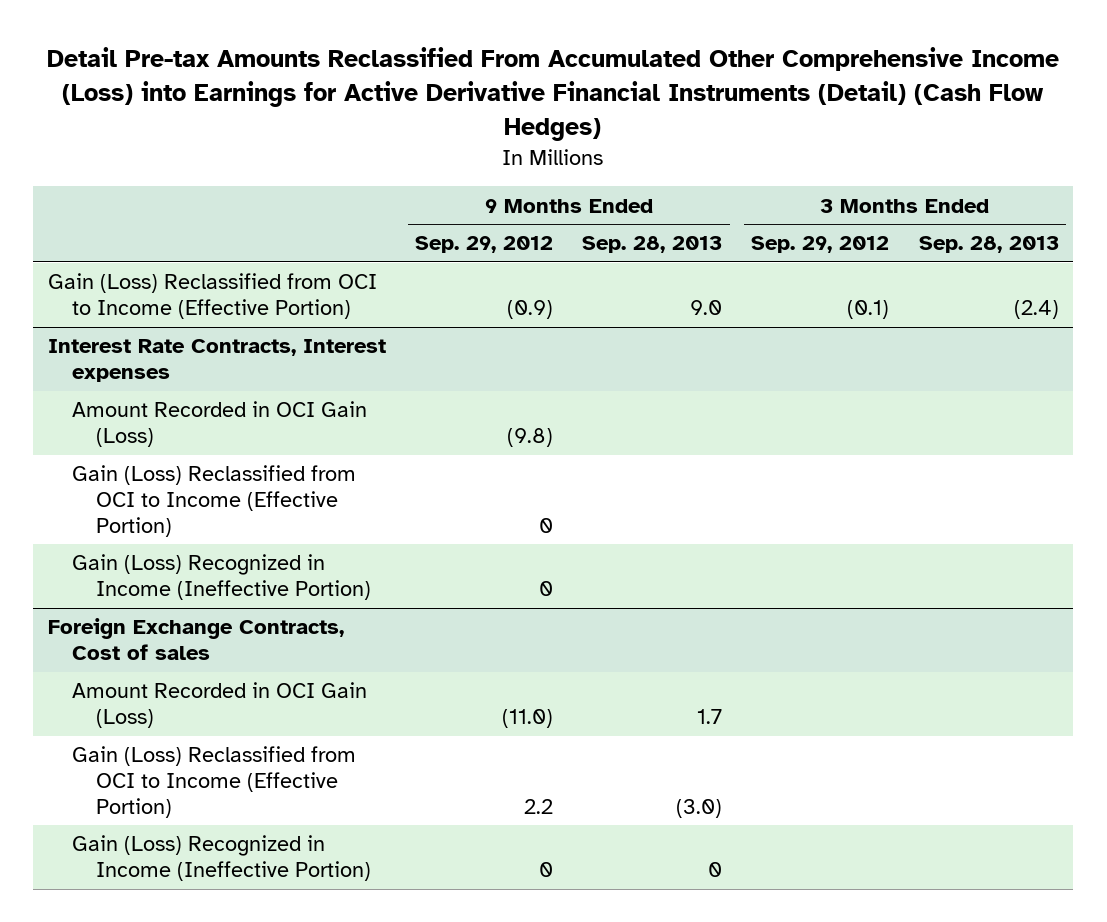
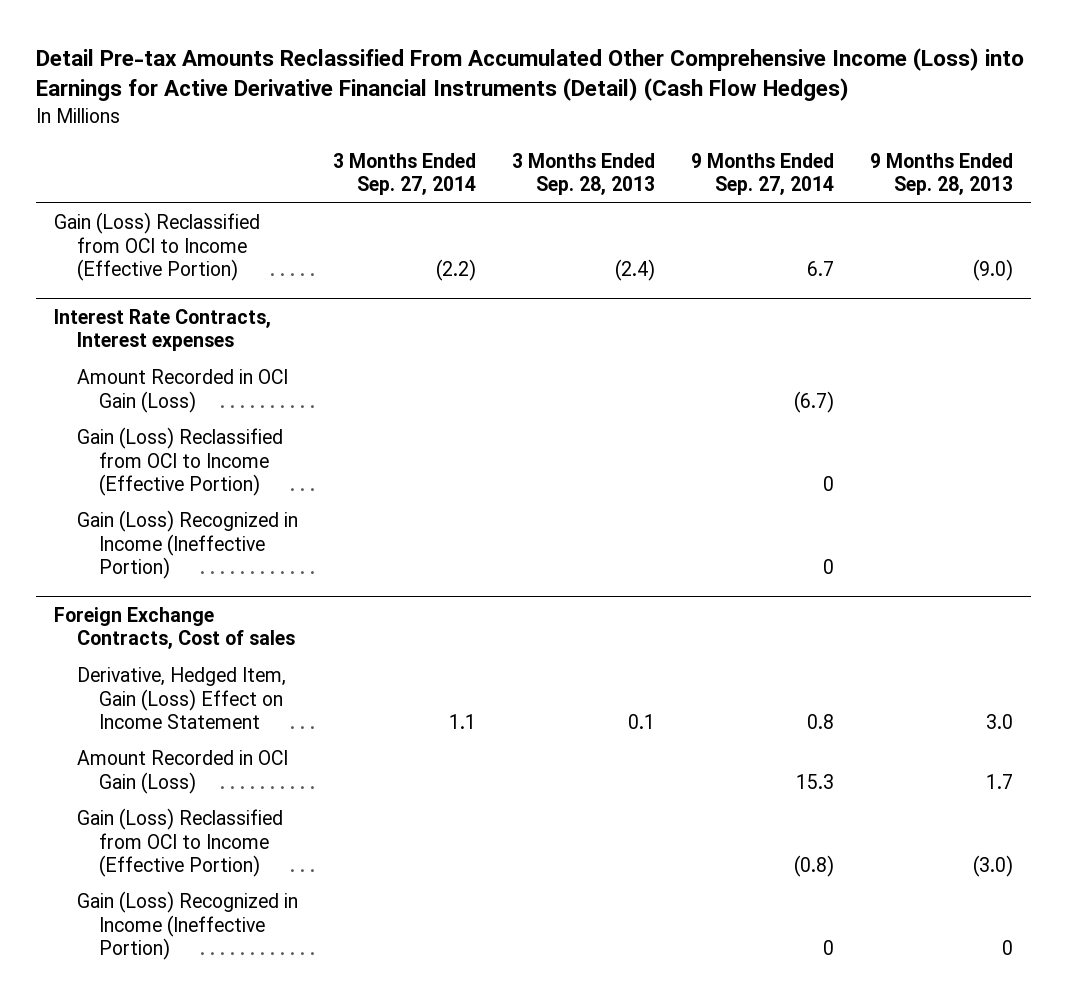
- | 9 Months Ended Sep. 29, 2012 | 9 Months Ended Sep. 28, 2013 | 3 Months Ended Sep. 29, 2012 | 3 Months Ended Sep. 28, 2013
+ | 3 Months Ended Sep. 27, 2014 | 3 Months Ended Sep. 28, 2013 | 9 Months Ended Sep. 27, 2014 | 9 Months Ended Sep. 28, 2013
- Gain (Loss) Reclassified from OCI to Income (Effective Portion) | (0.9) | 9.0 | (0.1) | (2.4)
+ Gain (Loss) Reclassified from OCI to Income (Effective Portion) | (2.2) | (2.4) | 6.7 | (9.0)
@ Foreign Exchange Contracts, Cost of sales
+ Derivative, Hedged Item, Gain (Loss) Effect on Income Statement | 1.1 | 0.1 | 0.8 | 3.0

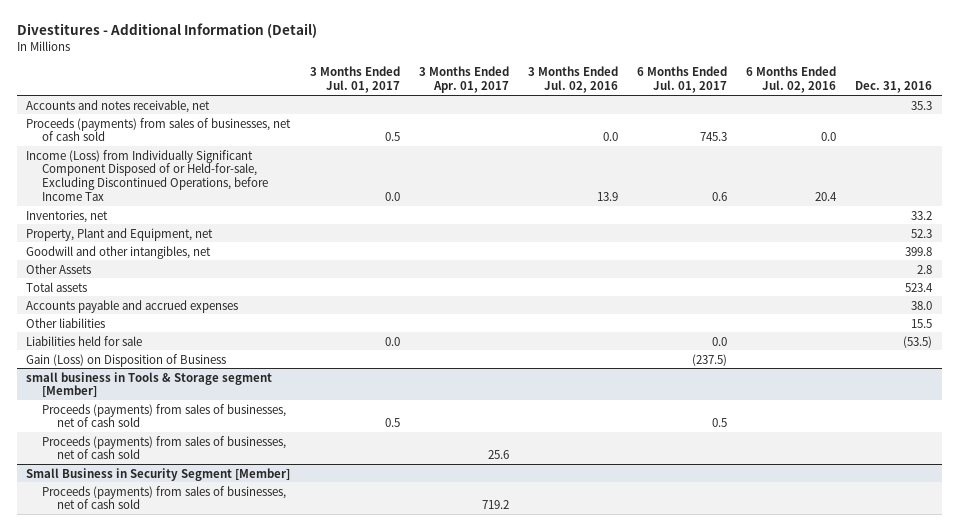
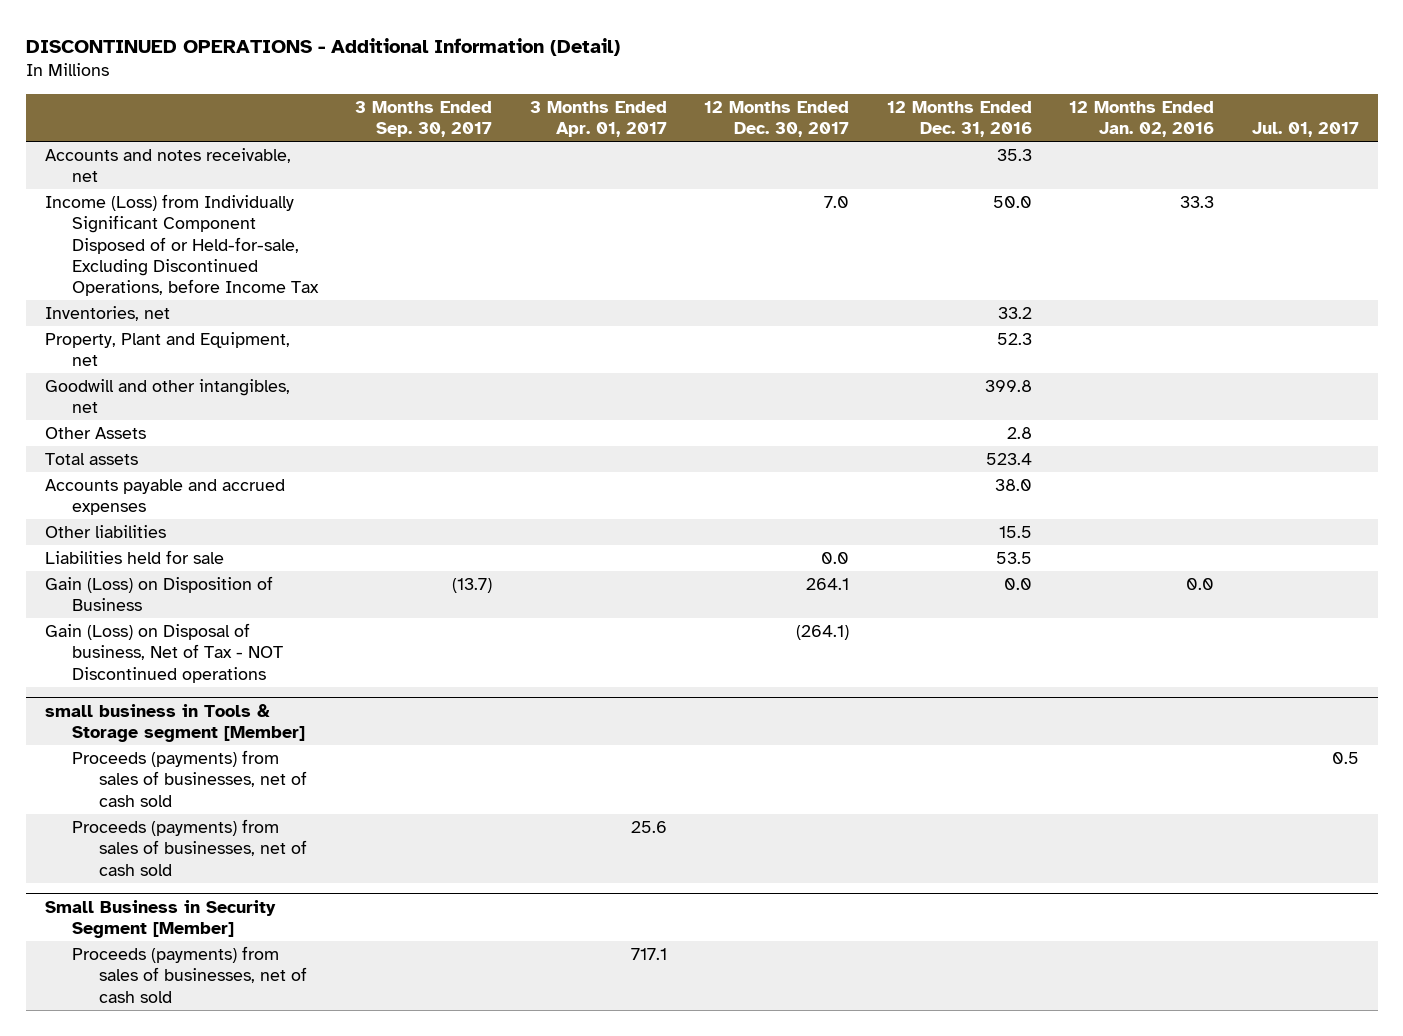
- Divestitures - Additional Information (Detail)
+ DISCONTINUED OPERATIONS - Additional Information (Detail)
- | 3 Months Ended Jul. 01, 2017 | 3 Months Ended Apr. 01, 2017 | 3 Months Ended Jul. 02, 2016 | 6 Months Ended Jul. 01, 2017 | 6 Months Ended Jul. 02, 2016 | Dec. 31, 2016
+ | 3 Months Ended Sep. 30, 2017 | 3 Months Ended Apr. 01, 2017 | 12 Months Ended Dec. 30, 2017 | 12 Months Ended Dec. 31, 2016 | 12 Months Ended Jan. 02, 2016 | Jul. 01, 2017
- Proceeds (payments) from sales of businesses, net of cash sold | 0.5 | | 0.0 | 745.3 | 0.0 |
+ Gain (Loss) on Disposal of business, Net of Tax - NOT Discontinued operations | | | (264.1) | | |
@ Small Business in Security Segment [Member]
- Proceeds (payments) from sales of businesses, net of cash sold | | 719.2 | | | |
+ Proceeds (payments) from sales of businesses, net of cash sold | | 717.1 | | | |

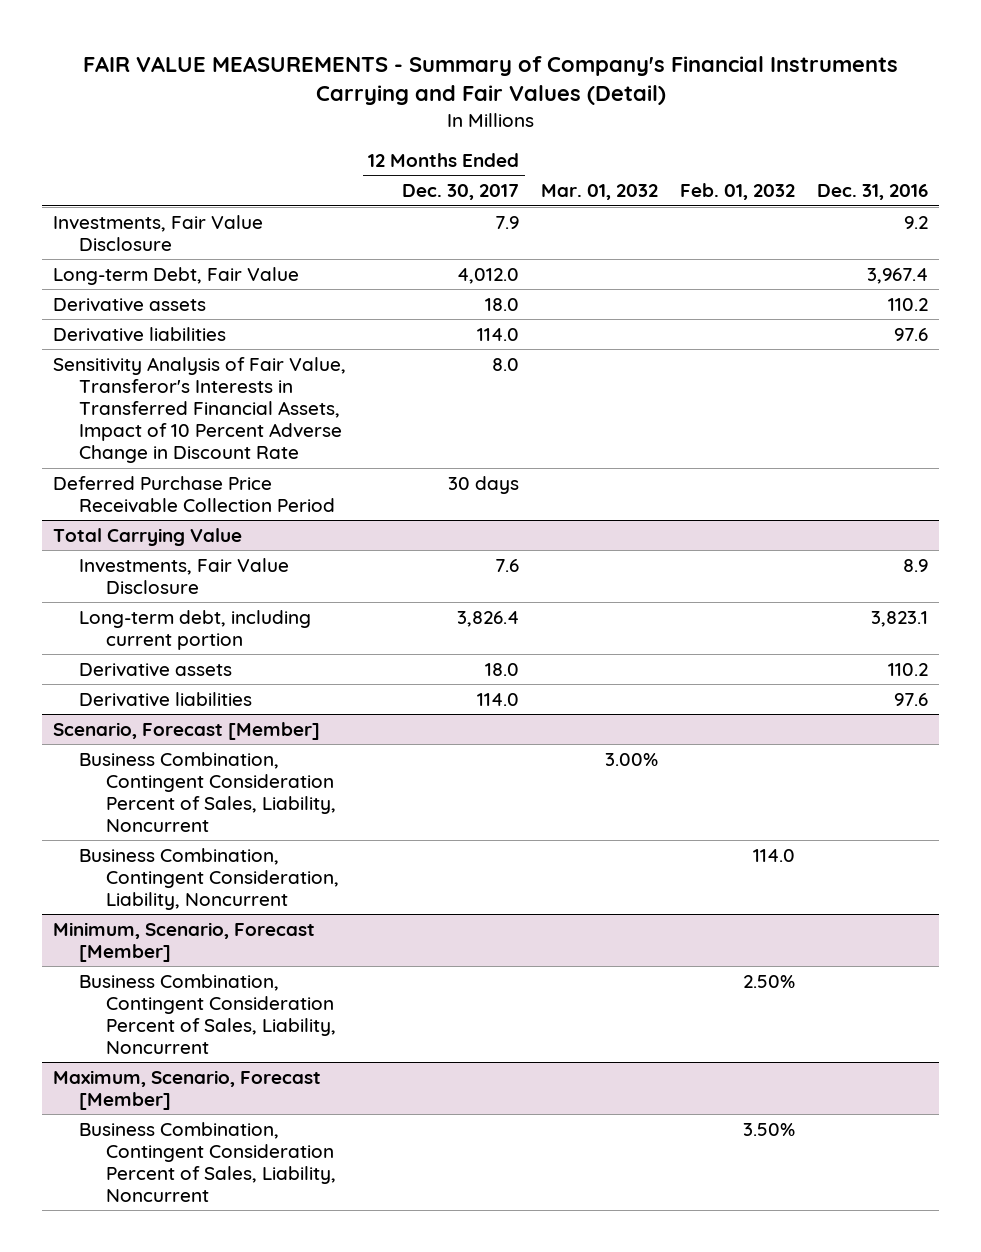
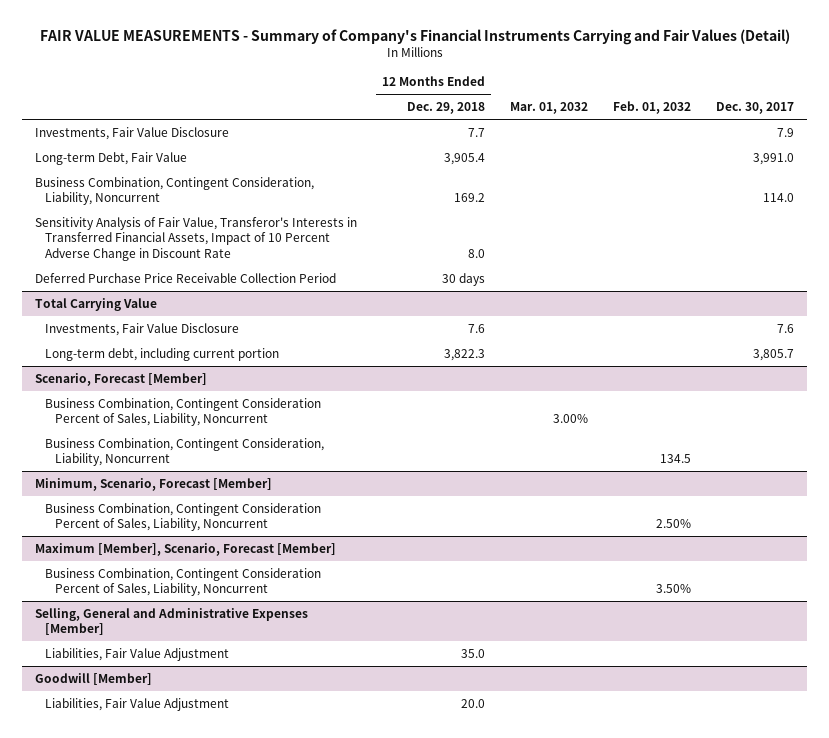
- | 12 Months Ended Dec. 30, 2017 | Mar. 01, 2032 | Feb. 01, 2032 | Dec. 31, 2016
+ | 12 Months Ended Dec. 29, 2018 | Mar. 01, 2032 | Feb. 01, 2032 | Dec. 30, 2017
- Derivative assets | 18.0 | | | 110.2
- Derivative liabilities | 114.0 | | | 97.6
+ Business Combination, Contingent Consideration, Liability, Noncurrent | 169.2 | | | 114.0
@ Total Carrying Value
- Derivative assets | 18.0 | | | 110.2
- Derivative liabilities | 114.0 | | | 97.6
@ Scenario, Forecast [Member]
- Business Combination, Contingent Consideration, Liability, Noncurrent | | | 114.0 |
+ Business Combination, Contingent Consideration, Liability, Noncurrent | | | 134.5 |
- Maximum, Scenario, Forecast [Member]
+ Maximum [Member], Scenario, Forecast [Member]
+ Selling, General and Administrative Expenses [Member]
+ Liabilities, Fair Value Adjustment | 35.0 | | |
+ Goodwill [Member]
+ Liabilities, Fair Value Adjustment | 20.0 | | |

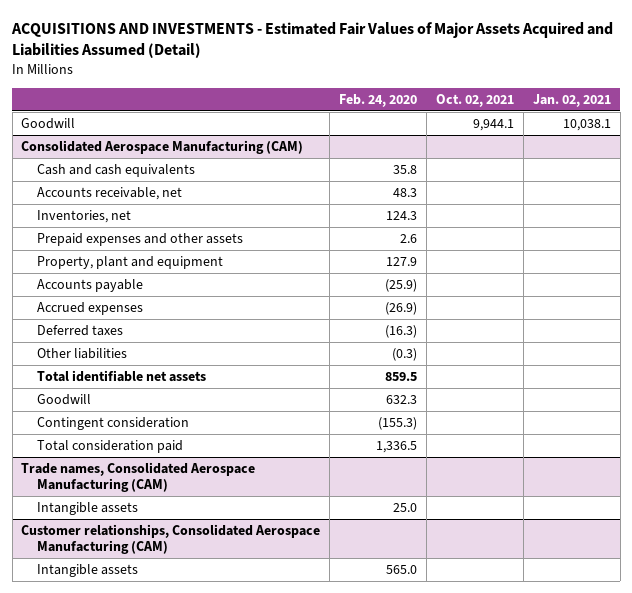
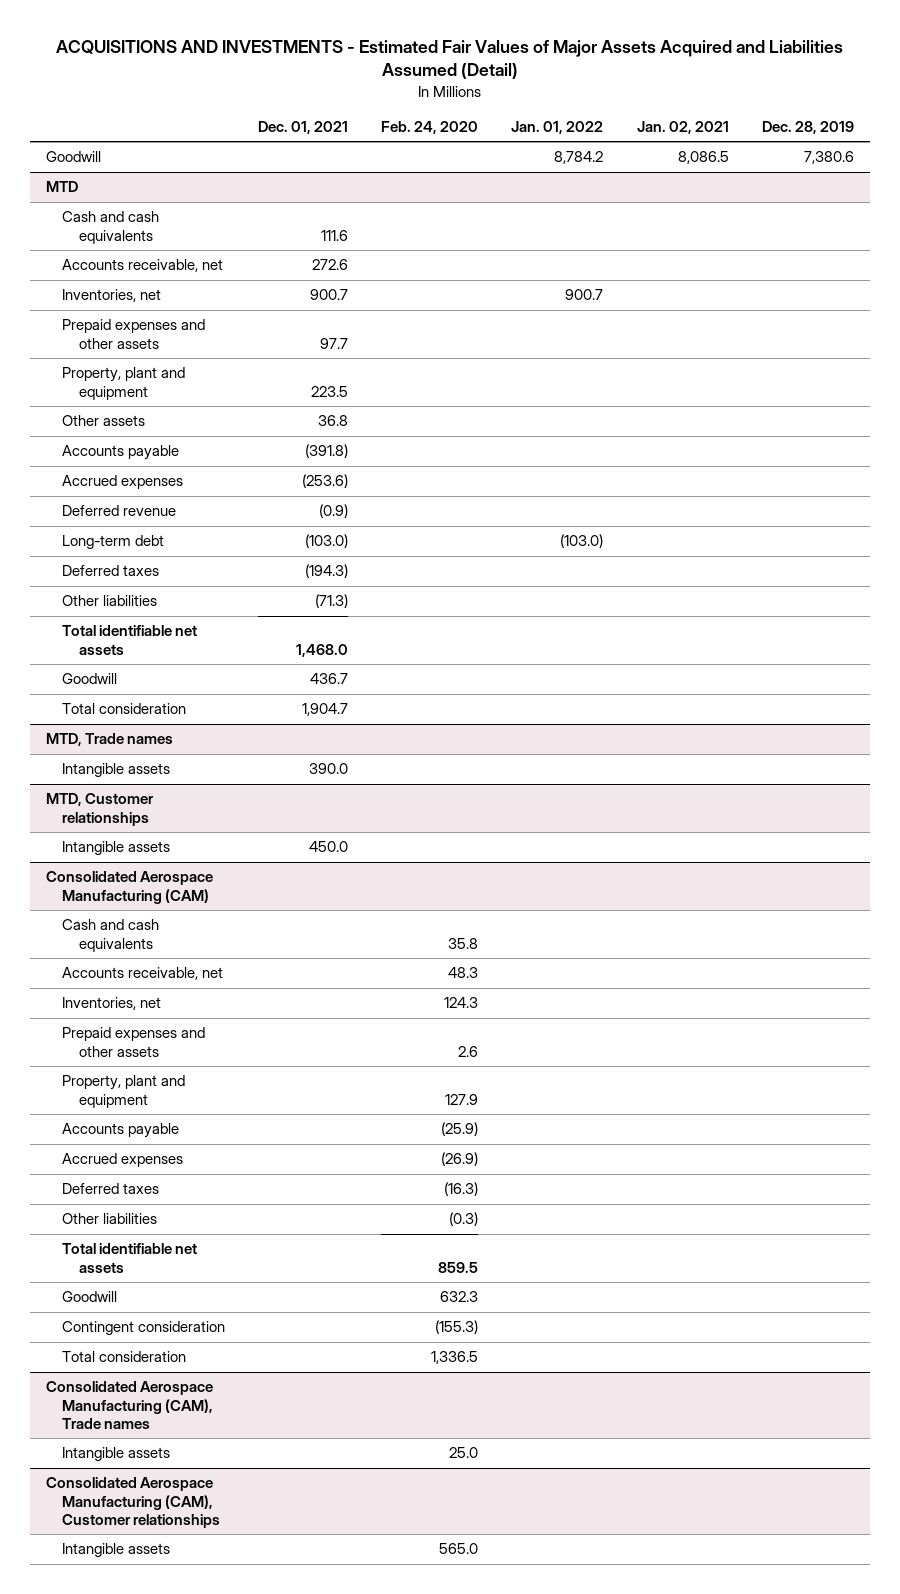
- | Feb. 24, 2020 | Oct. 02, 2021 | Jan. 02, 2021
+ | Dec. 01, 2021 | Feb. 24, 2020 | Jan. 01, 2022 | Jan. 02, 2021 | Dec. 28, 2019
- Goodwill | | 9,944.1 | 10,038.1
+ Goodwill | | | 8,784.2 | 8,086.5 | 7,380.6
+ MTD
+ Cash and cash equivalents | 111.6 | | | |
+ Accounts receivable, net | 272.6 | | | |
+ Inventories, net | 900.7 | | 900.7 | |
+ Prepaid expenses and other assets | 97.7 | | | |
+ Property, plant and equipment | 223.5 | | | |
+ Other assets | 36.8 | | | |
+ Accounts payable | (391.8) | | | |
+ Accrued expenses | (253.6) | | | |
+ Deferred revenue | (0.9) | | | |
+ Long-term debt | (103.0) | | (103.0) | |
+ Deferred taxes | (194.3) | | | |
+ Other liabilities | (71.3) | | | |
+ Total identifiable net assets | 1,468.0 | | | |
+ Goodwill | 436.7 | | | |
+ Total consideration | 1,904.7 | | | |
+ MTD, Trade names
+ Intangible assets | 390.0 | | | |
+ MTD, Customer relationships
+ Intangible assets | 450.0 | | | |
@ Consolidated Aerospace Manufacturing (CAM)
- Total consideration paid | 1,336.5 | |
- Trade names, Consolidated Aerospace Manufacturing (CAM)
@ Consolidated Aerospace Manufacturing (CAM)
+ Total consideration | | 1,336.5 | | |
+ Consolidated Aerospace Manufacturing (CAM), Trade names
- Customer relationships, Consolidated Aerospace Manufacturing (CAM)
+ Consolidated Aerospace Manufacturing (CAM), Customer relationships

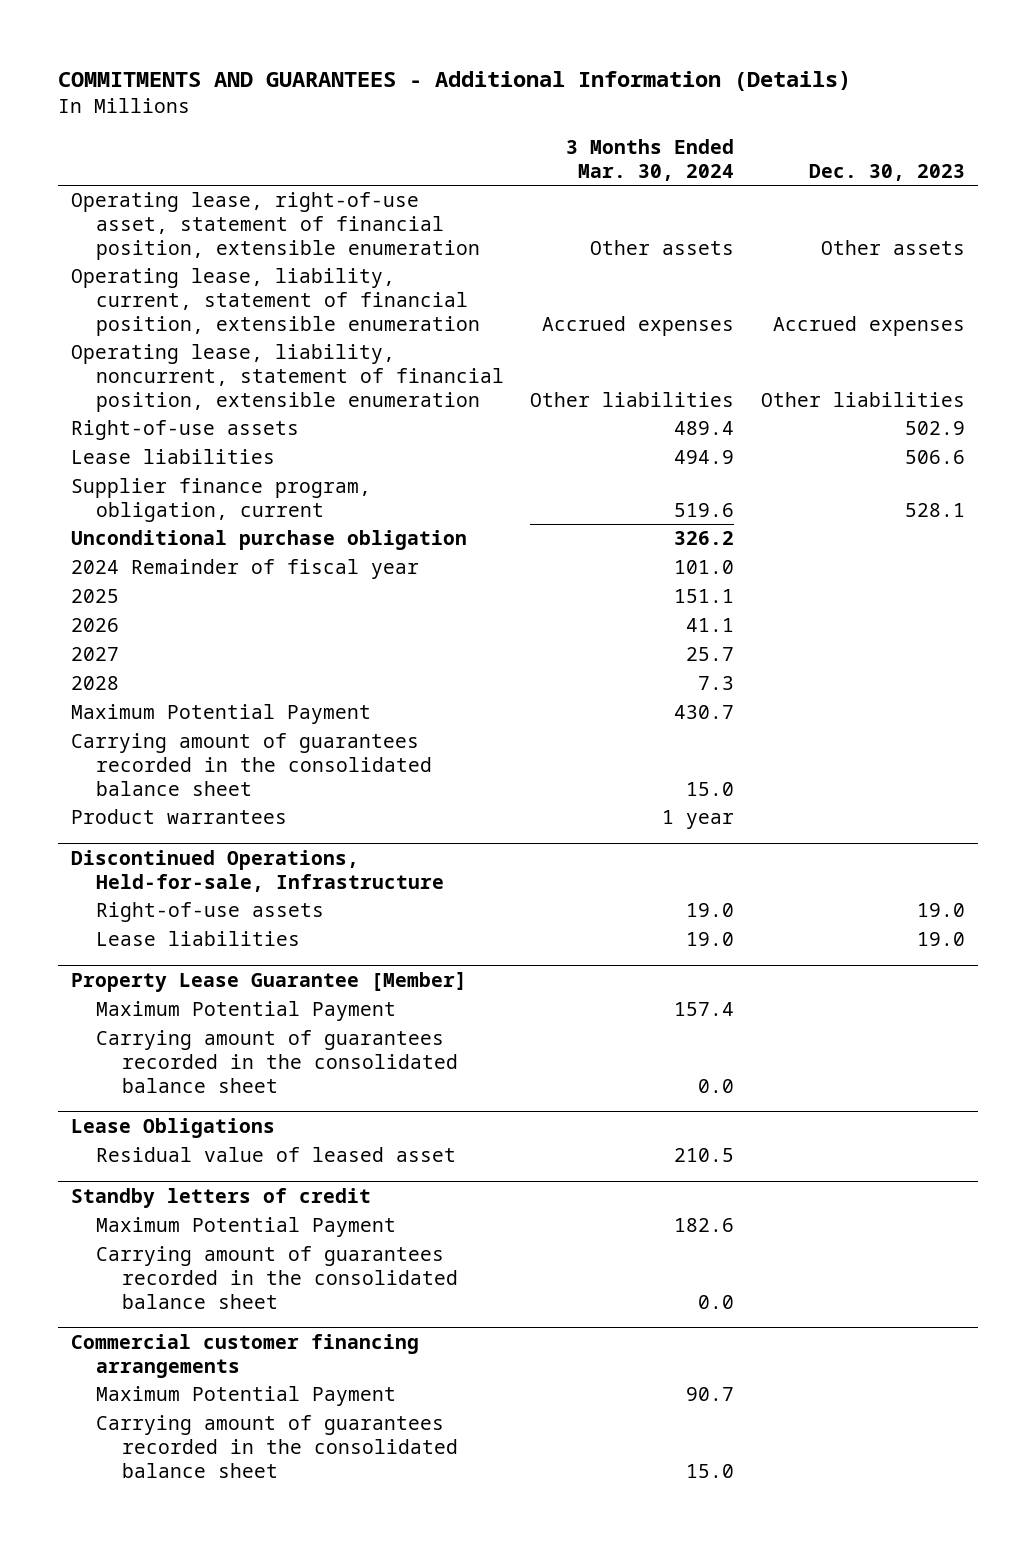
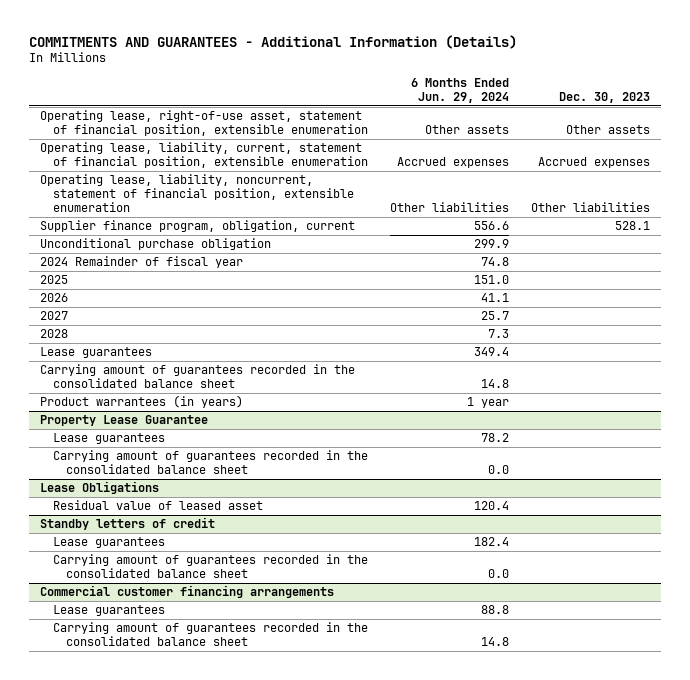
- | 3 Months Ended Mar. 30, 2024 | Dec. 30, 2023
+ | 6 Months Ended Jun. 29, 2024 | Dec. 30, 2023
- Right-of-use assets | 489.4 | 502.9
- Lease liabilities | 494.9 | 506.6
- Maximum Potential Payment | 430.7 |
+ Lease guarantees | 349.4 |
- Product warrantees | 1 year |
- Discontinued Operations, Held-for-sale, Infrastructure
- Right-of-use assets | 19.0 | 19.0
- Lease liabilities | 19.0 | 19.0
- Property Lease Guarantee [Member]
- Maximum Potential Payment | 157.4 |
+ Product warrantees (in years) | 1 year |
+ Property Lease Guarantee
+ Lease guarantees | 78.2 |
@ Standby letters of credit
- Maximum Potential Payment | 182.6 |
+ Lease guarantees | 182.4 |
@ Commercial customer financing arrangements
- Maximum Potential Payment | 90.7 |
+ Lease guarantees | 88.8 |

